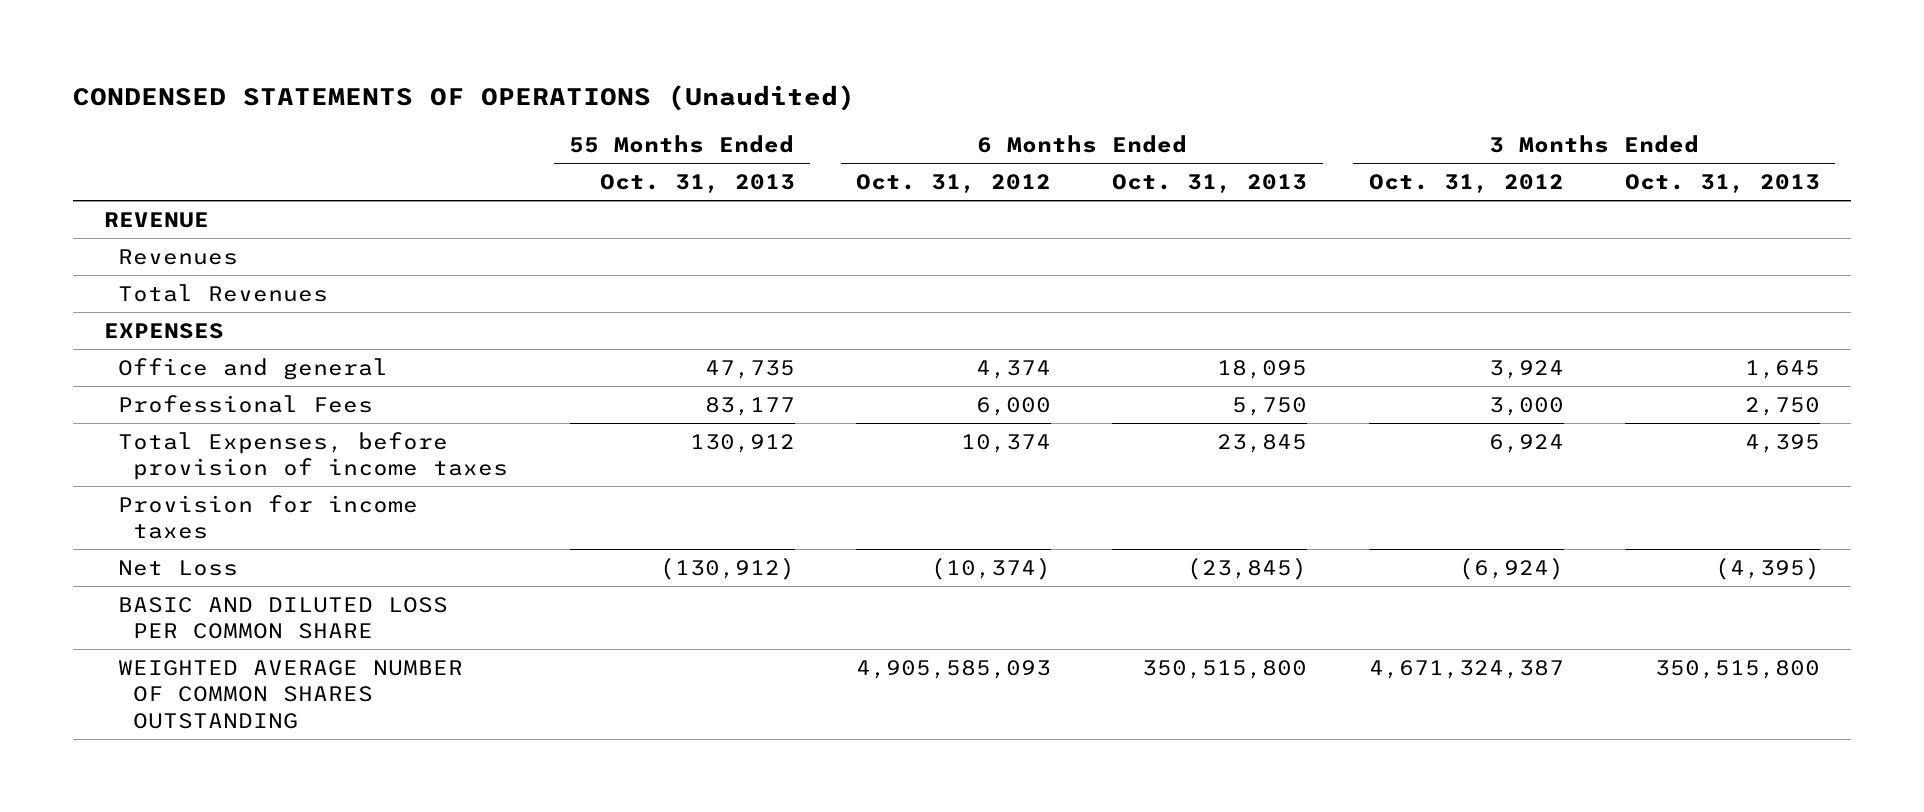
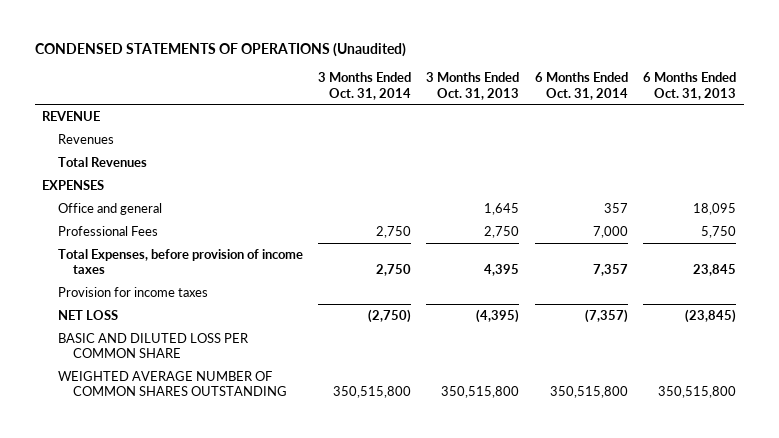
- | 55 Months Ended Oct. 31, 2013 | 6 Months Ended Oct. 31, 2012 | 6 Months Ended Oct. 31, 2013 | 3 Months Ended Oct. 31, 2012 | 3 Months Ended Oct. 31, 2013
+ | 3 Months Ended Oct. 31, 2014 | 3 Months Ended Oct. 31, 2013 | 6 Months Ended Oct. 31, 2014 | 6 Months Ended Oct. 31, 2013
- Net Loss | (130,912) | (10,374) | (23,845) | (6,924) | (4,395)
+ NET LOSS | (2,750) | (4,395) | (7,357) | (23,845)

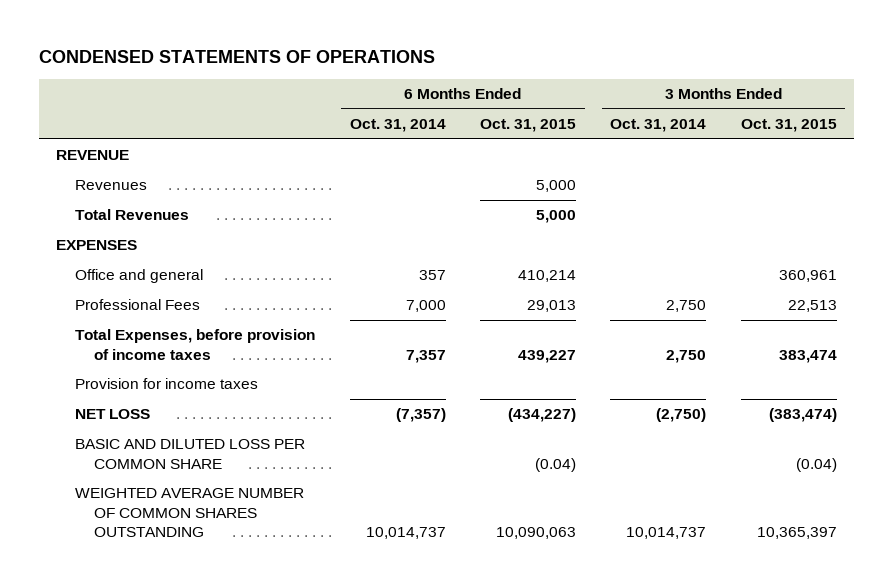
- CONDENSED STATEMENTS OF OPERATIONS (Unaudited)
+ CONDENSED STATEMENTS OF OPERATIONS
- | 3 Months Ended Oct. 31, 2014 | 3 Months Ended Oct. 31, 2013 | 6 Months Ended Oct. 31, 2014 | 6 Months Ended Oct. 31, 2013
+ | 6 Months Ended Oct. 31, 2014 | 6 Months Ended Oct. 31, 2015 | 3 Months Ended Oct. 31, 2014 | 3 Months Ended Oct. 31, 2015
- WEIGHTED AVERAGE NUMBER OF COMMON SHARES OUTSTANDING | 350,515,800 | 350,515,800 | 350,515,800 | 350,515,800
+ WEIGHTED AVERAGE NUMBER OF COMMON SHARES OUTSTANDING | 10,014,737 | 10,090,063 | 10,014,737 | 10,365,397

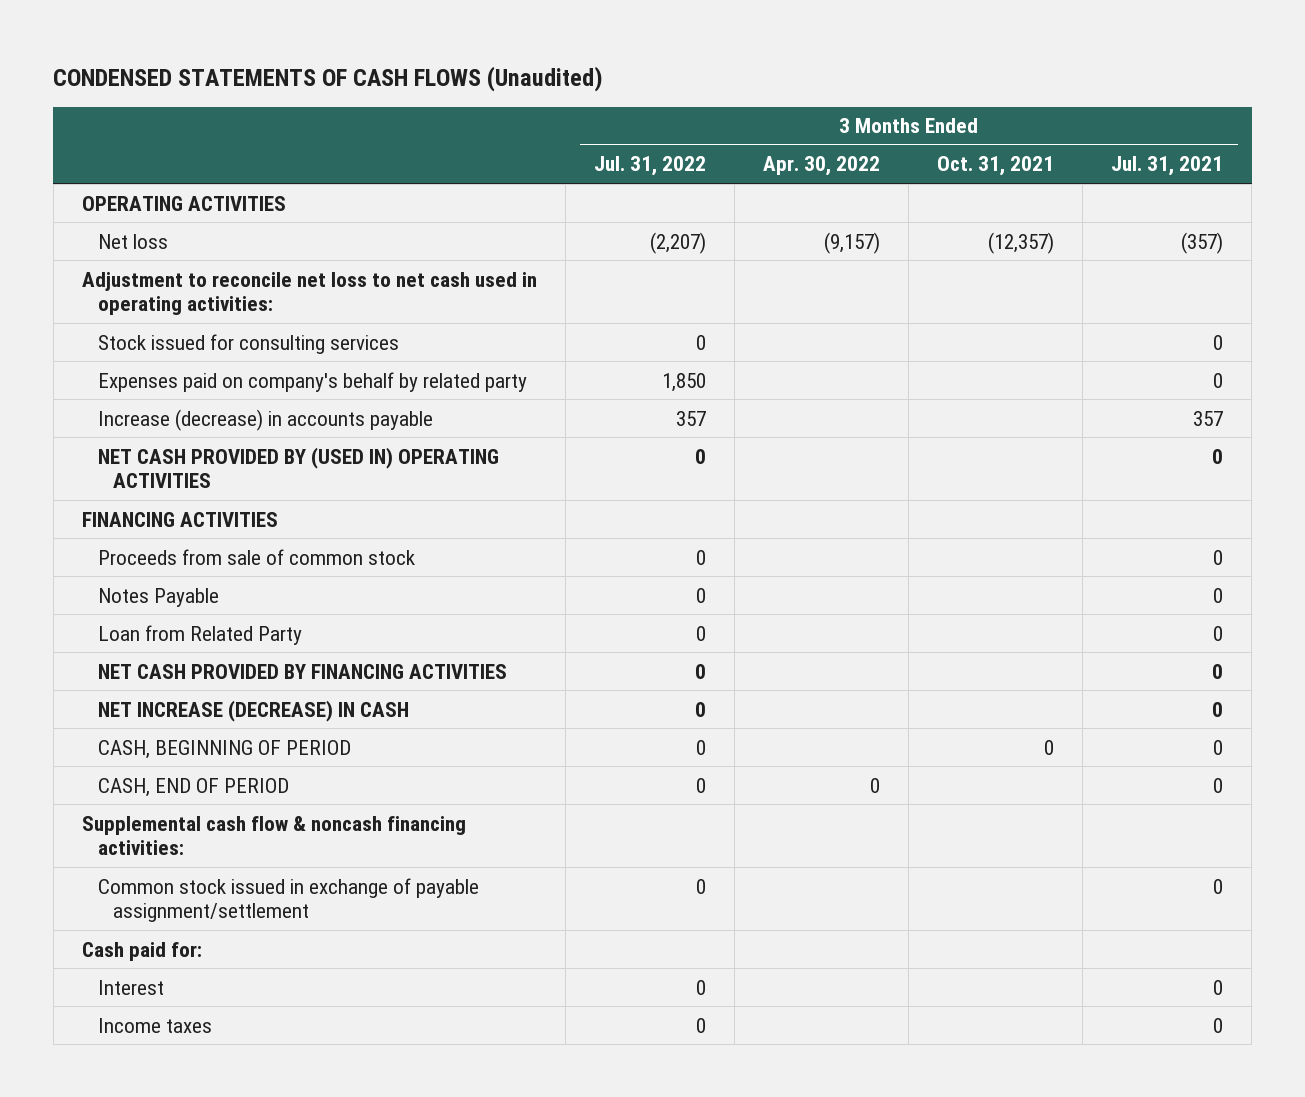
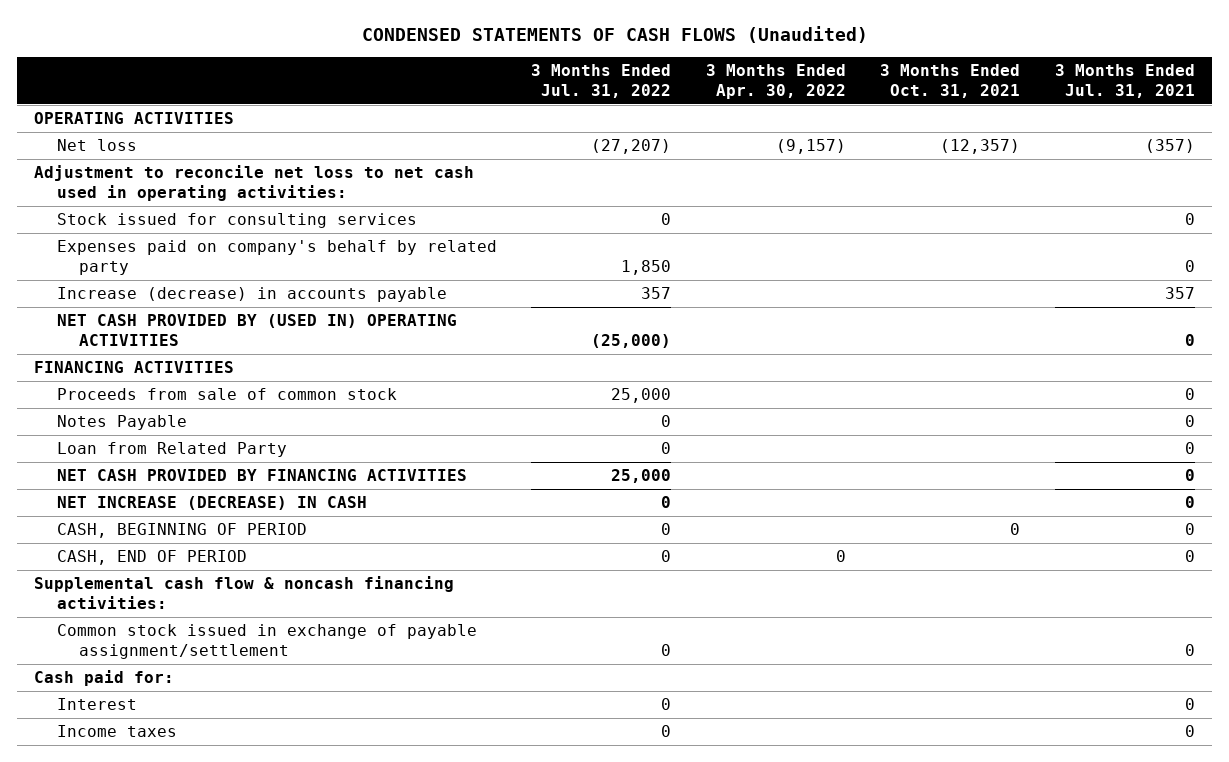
- Net loss | (2,207) | (9,157) | (12,357) | (357)
+ Net loss | (27,207) | (9,157) | (12,357) | (357)
- NET CASH PROVIDED BY (USED IN) OPERATING ACTIVITIES | 0 | | | 0
+ NET CASH PROVIDED BY (USED IN) OPERATING ACTIVITIES | (25,000) | | | 0
- Proceeds from sale of common stock | 0 | | | 0
+ Proceeds from sale of common stock | 25,000 | | | 0
- NET CASH PROVIDED BY FINANCING ACTIVITIES | 0 | | | 0
+ NET CASH PROVIDED BY FINANCING ACTIVITIES | 25,000 | | | 0

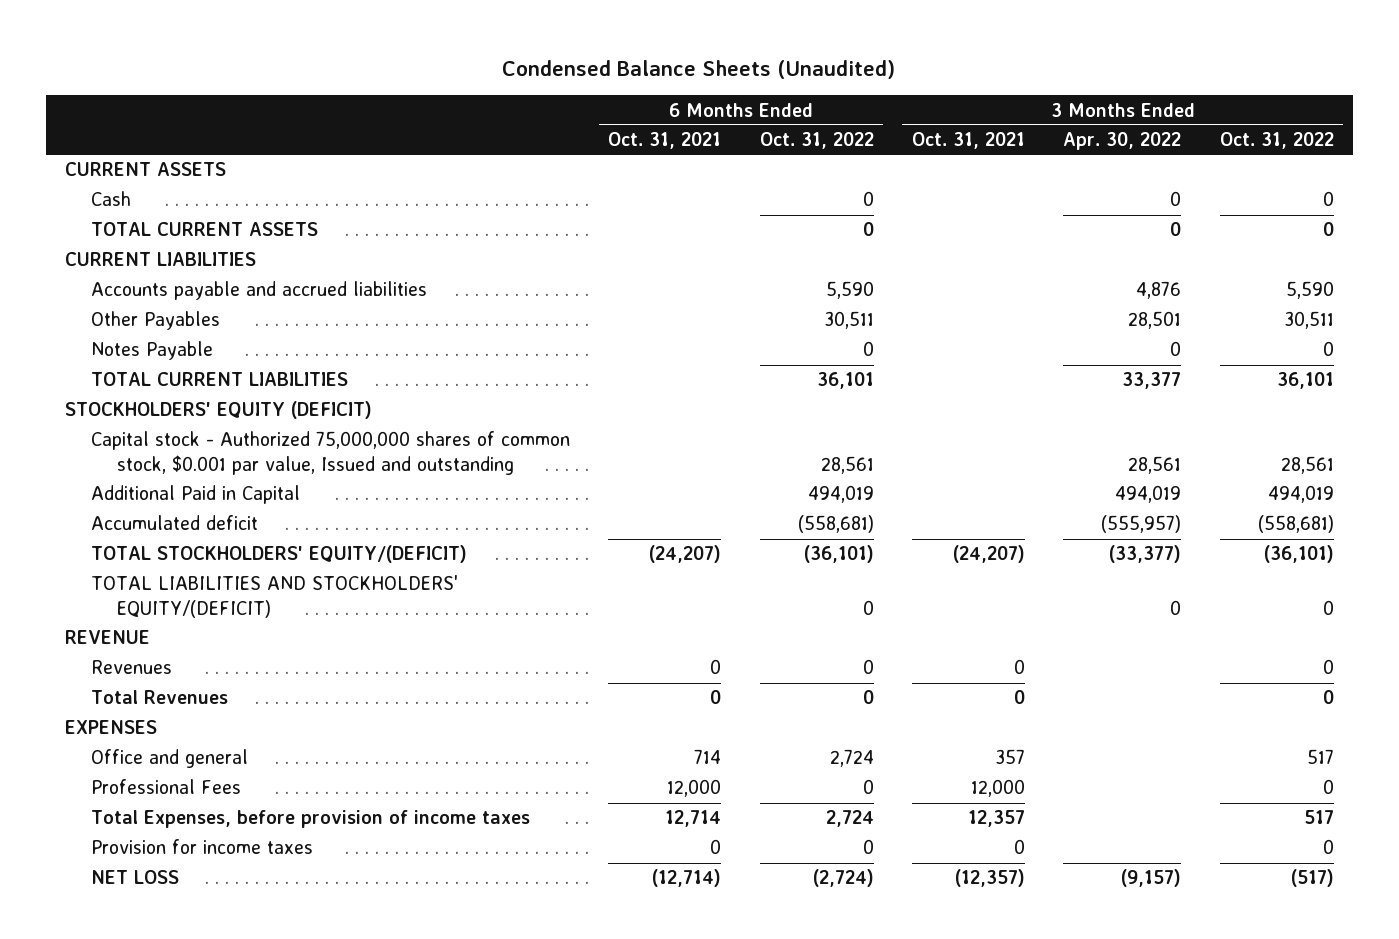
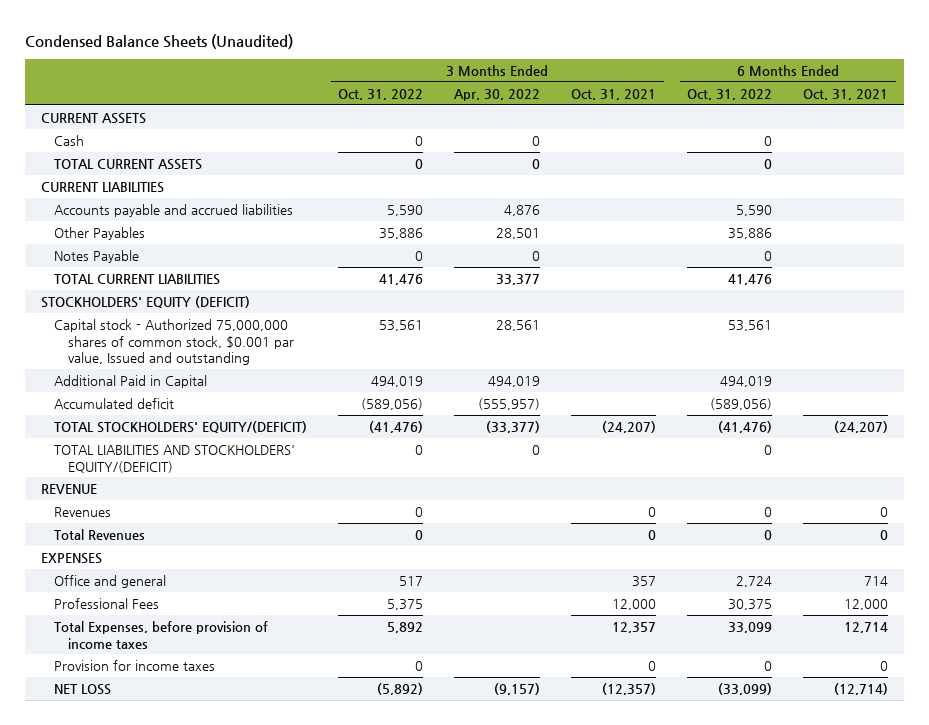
- | 6 Months Ended Oct. 31, 2021 | 6 Months Ended Oct. 31, 2022 | 3 Months Ended Oct. 31, 2021 | 3 Months Ended Apr. 30, 2022 | 3 Months Ended Oct. 31, 2022
+ | 3 Months Ended Oct. 31, 2022 | 3 Months Ended Apr. 30, 2022 | 3 Months Ended Oct. 31, 2021 | 6 Months Ended Oct. 31, 2022 | 6 Months Ended Oct. 31, 2021
- Other Payables | | 30,511 | | 28,501 | 30,511
+ Other Payables | 35,886 | 28,501 | | 35,886 |
- TOTAL CURRENT LIABILITIES | | 36,101 | | 33,377 | 36,101
+ TOTAL CURRENT LIABILITIES | 41,476 | 33,377 | | 41,476 |
- Capital stock - Authorized 75,000,000 shares of common stock, $0.001 par value, Issued and outstanding | | 28,561 | | 28,561 | 28,561
+ Capital stock - Authorized 75,000,000 shares of common stock, $0.001 par value, Issued and outstanding | 53,561 | 28,561 | | 53,561 |
- Accumulated deficit | | (558,681) | | (555,957) | (558,681)
- TOTAL STOCKHOLDERS' EQUITY/(DEFICIT) | (24,207) | (36,101) | (24,207) | (33,377) | (36,101)
+ Accumulated deficit | (589,056) | (555,957) | | (589,056) |
+ TOTAL STOCKHOLDERS' EQUITY/(DEFICIT) | (41,476) | (33,377) | (24,207) | (41,476) | (24,207)
- Professional Fees | 12,000 | 0 | 12,000 | | 0
- Total Expenses, before provision of income taxes | 12,714 | 2,724 | 12,357 | | 517
+ Professional Fees | 5,375 | | 12,000 | 30,375 | 12,000
+ Total Expenses, before provision of income taxes | 5,892 | | 12,357 | 33,099 | 12,714
- NET LOSS | (12,714) | (2,724) | (12,357) | (9,157) | (517)
+ NET LOSS | (5,892) | (9,157) | (12,357) | (33,099) | (12,714)

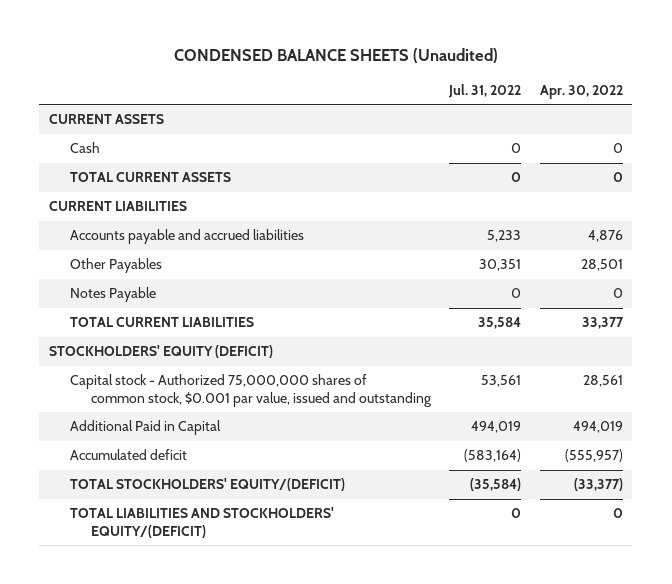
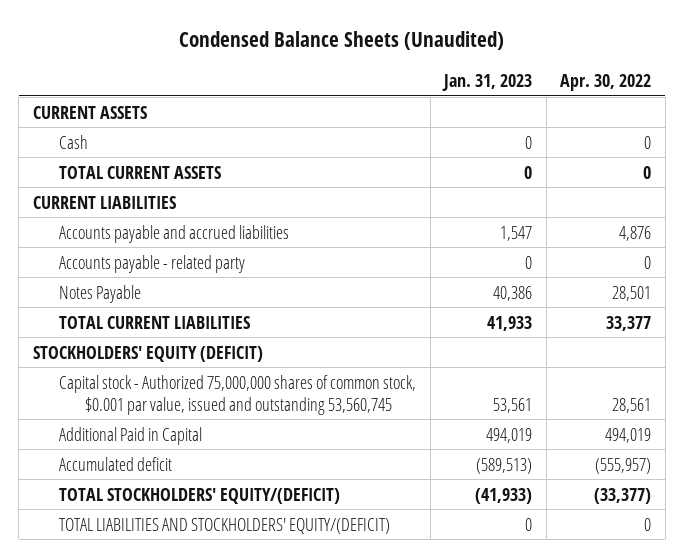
- CONDENSED BALANCE SHEETS (Unaudited)
+ Condensed Balance Sheets (Unaudited)
- | Jul. 31, 2022 | Apr. 30, 2022
+ | Jan. 31, 2023 | Apr. 30, 2022
- Other Payables | 30,351 | 28,501
- Notes Payable | 0 | 0
+ Accounts payable - related party | 0 | 0
+ Notes Payable | 40,386 | 28,501
- Capital stock - Authorized 75,000,000 shares of common stock, $0.001 par value, issued and outstanding | 53,561 | 28,561
+ Capital stock - Authorized 75,000,000 shares of common stock, $0.001 par value, issued and outstanding 53,560,745 | 53,561 | 28,561

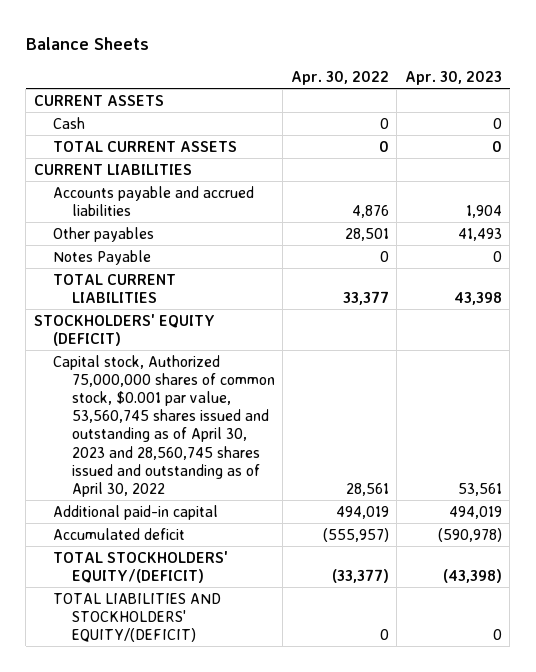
- Condensed Balance Sheets (Unaudited)
+ Balance Sheets
- | Jan. 31, 2023 | Apr. 30, 2022
+ | Apr. 30, 2022 | Apr. 30, 2023
- Accounts payable - related party | 0 | 0
- Notes Payable | 40,386 | 28,501
+ Other payables | 28,501 | 41,493
+ Notes Payable | 0 | 0
- Capital stock - Authorized 75,000,000 shares of common stock, $0.001 par value, issued and outstanding 53,560,745 | 53,561 | 28,561
- Additional Paid in Capital | 494,019 | 494,019
+ Capital stock, Authorized 75,000,000 shares of common stock, $0.001 par value, 53,560,745 shares issued and outstanding as of April 30, 2023 and 28,560,745 shares issued and outstanding as of April 30, 2022 | 28,561 | 53,561
+ Additional paid-in capital | 494,019 | 494,019

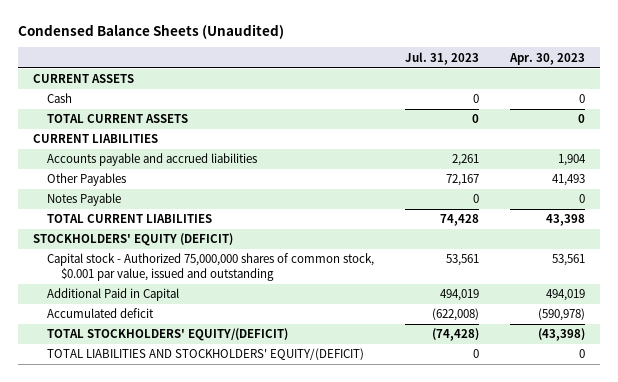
- Balance Sheets
+ Condensed Balance Sheets (Unaudited)
- | Apr. 30, 2022 | Apr. 30, 2023
+ | Jul. 31, 2023 | Apr. 30, 2023
- Other payables | 28,501 | 41,493
+ Other Payables | 72,167 | 41,493
- Capital stock, Authorized 75,000,000 shares of common stock, $0.001 par value, 53,560,745 shares issued and outstanding as of April 30, 2023 and 28,560,745 shares issued and outstanding as of April 30, 2022 | 28,561 | 53,561
- Additional paid-in capital | 494,019 | 494,019
+ Capital stock - Authorized 75,000,000 shares of common stock, $0.001 par value, issued and outstanding | 53,561 | 53,561
+ Additional Paid in Capital | 494,019 | 494,019

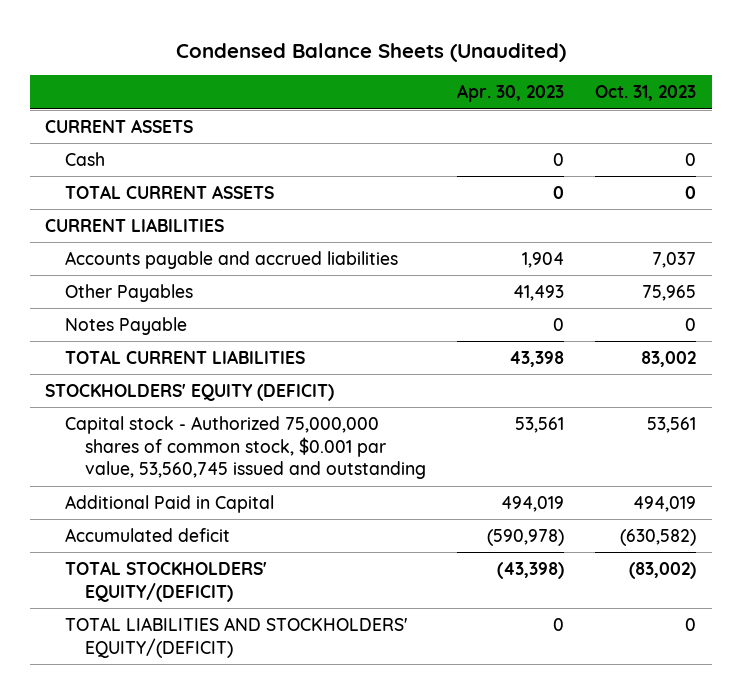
- | Jul. 31, 2023 | Apr. 30, 2023
+ | Apr. 30, 2023 | Oct. 31, 2023
- Capital stock - Authorized 75,000,000 shares of common stock, $0.001 par value, issued and outstanding | 53,561 | 53,561
+ Capital stock - Authorized 75,000,000 shares of common stock, $0.001 par value, 53,560,745 issued and outstanding | 53,561 | 53,561

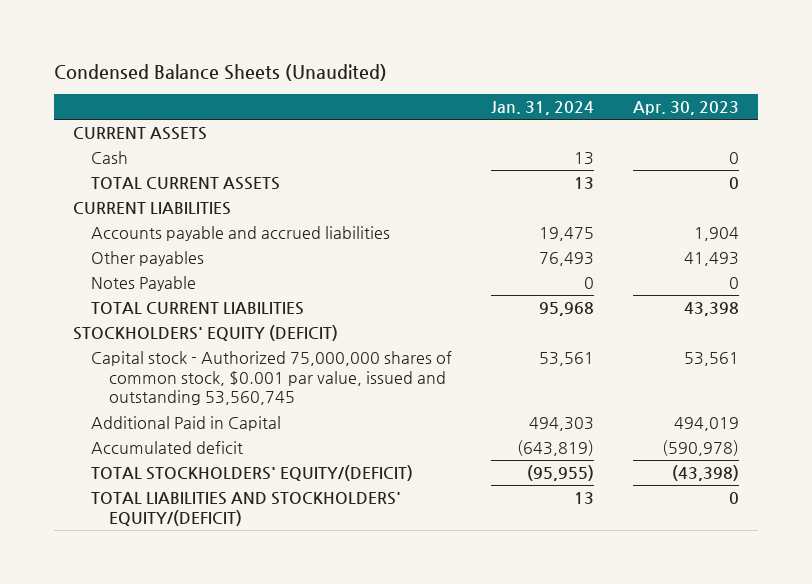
- | Apr. 30, 2023 | Oct. 31, 2023
+ | Jan. 31, 2024 | Apr. 30, 2023
- Other Payables | 41,493 | 75,965
+ Other payables | 76,493 | 41,493
- Capital stock - Authorized 75,000,000 shares of common stock, $0.001 par value, 53,560,745 issued and outstanding | 53,561 | 53,561
+ Capital stock - Authorized 75,000,000 shares of common stock, $0.001 par value, issued and outstanding 53,560,745 | 53,561 | 53,561

